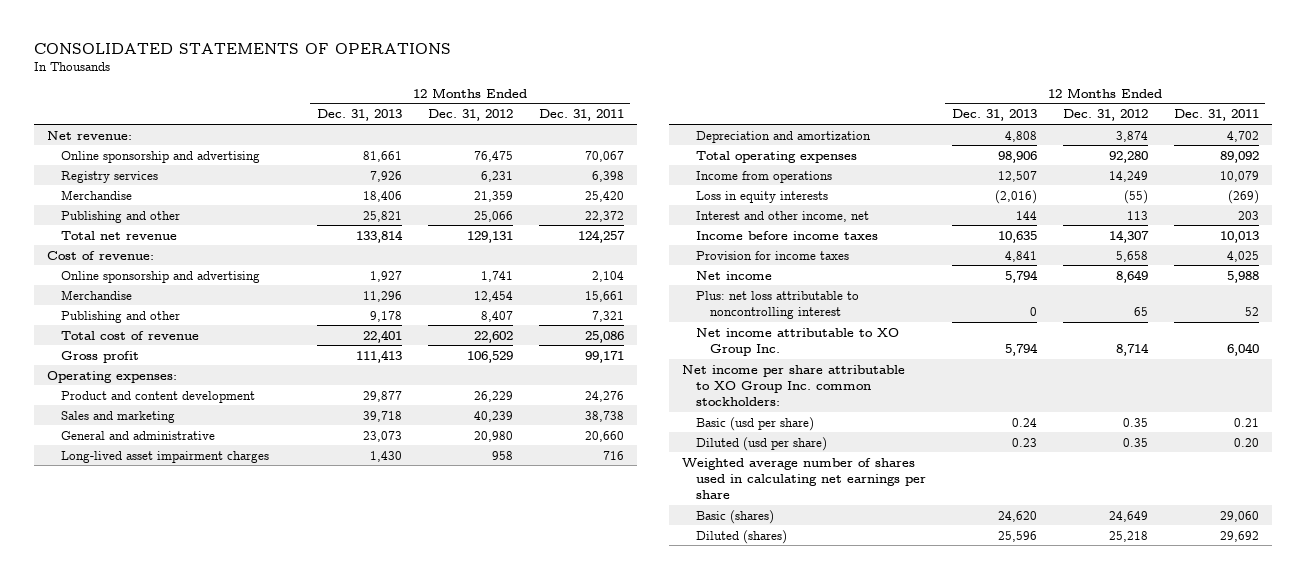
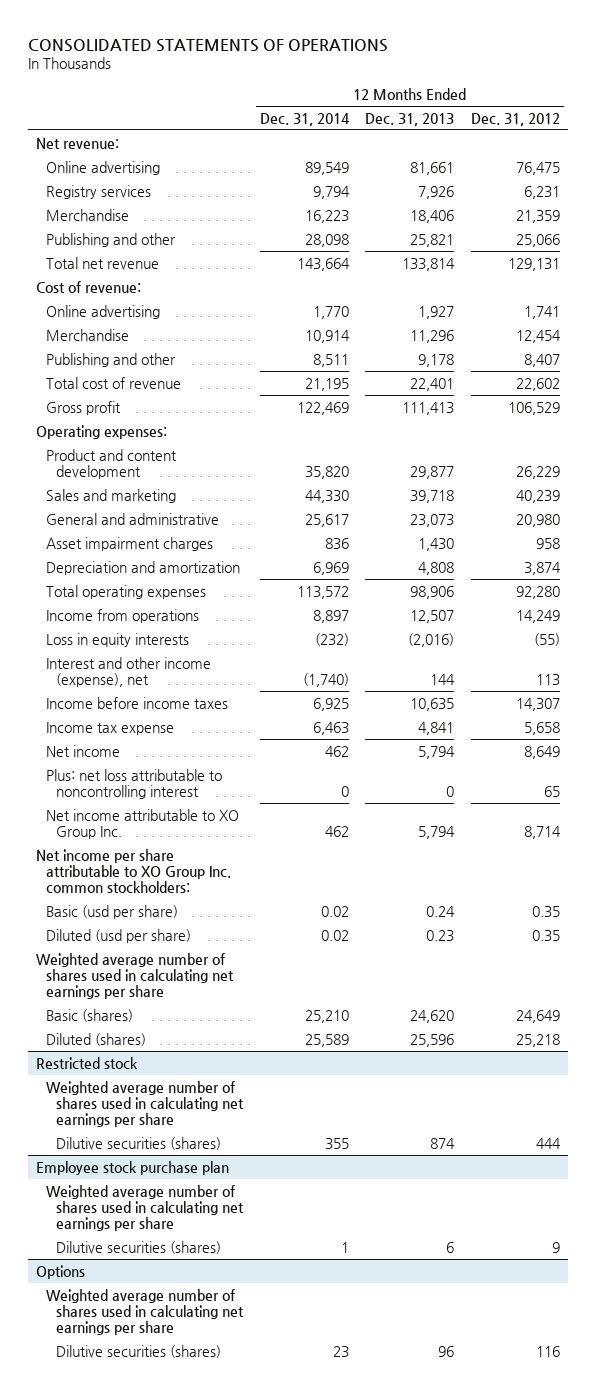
- | 12 Months Ended Dec. 31, 2013 | 12 Months Ended Dec. 31, 2012 | 12 Months Ended Dec. 31, 2011
+ | 12 Months Ended Dec. 31, 2014 | 12 Months Ended Dec. 31, 2013 | 12 Months Ended Dec. 31, 2012
- Online sponsorship and advertising | 81,661 | 76,475 | 70,067
+ Online advertising | 89,549 | 81,661 | 76,475
- Online sponsorship and advertising | 1,927 | 1,741 | 2,104
+ Online advertising | 1,770 | 1,927 | 1,741
- Long-lived asset impairment charges | 1,430 | 958 | 716
+ Asset impairment charges | 836 | 1,430 | 958
- Interest and other income, net | 144 | 113 | 203
+ Interest and other income (expense), net | (1,740) | 144 | 113
- Provision for income taxes | 4,841 | 5,658 | 4,025
+ Income tax expense | 6,463 | 4,841 | 5,658
+ Restricted stock
+ Weighted average number of shares used in calculating net earnings per share
+ Dilutive securities (shares) | 355 | 874 | 444
+ Employee stock purchase plan
+ Weighted average number of shares used in calculating net earnings per share
+ Dilutive securities (shares) | 1 | 6 | 9
+ Options
+ Weighted average number of shares used in calculating net earnings per share
+ Dilutive securities (shares) | 23 | 96 | 116

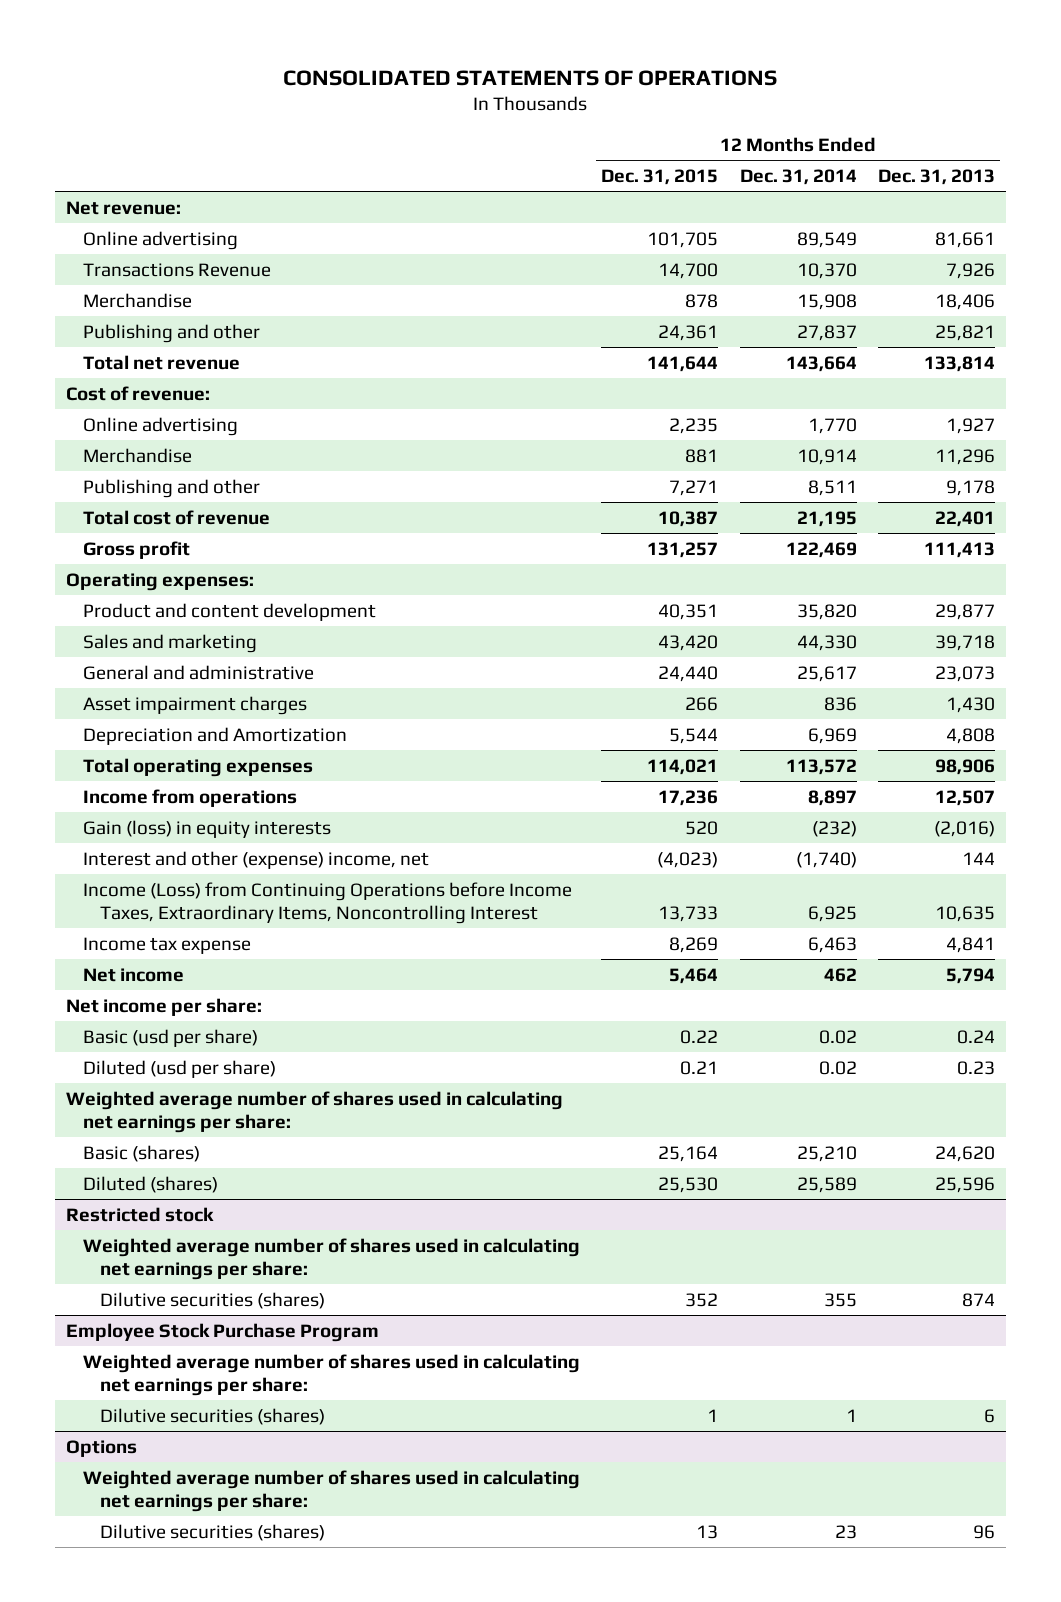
- | 12 Months Ended Dec. 31, 2014 | 12 Months Ended Dec. 31, 2013 | 12 Months Ended Dec. 31, 2012
+ | 12 Months Ended Dec. 31, 2015 | 12 Months Ended Dec. 31, 2014 | 12 Months Ended Dec. 31, 2013
- Registry services | 9,794 | 7,926 | 6,231
- Merchandise | 16,223 | 18,406 | 21,359
- Publishing and other | 28,098 | 25,821 | 25,066
+ Transactions Revenue | 14,700 | 10,370 | 7,926
+ Merchandise | 878 | 15,908 | 18,406
+ Publishing and other | 24,361 | 27,837 | 25,821
- Depreciation and amortization | 6,969 | 4,808 | 3,874
+ Depreciation and Amortization | 5,544 | 6,969 | 4,808
- Loss in equity interests | (232) | (2,016) | (55)
- Interest and other income (expense), net | (1,740) | 144 | 113
- Income before income taxes | 6,925 | 10,635 | 14,307
+ Gain (loss) in equity interests | 520 | (232) | (2,016)
+ Interest and other (expense) income, net | (4,023) | (1,740) | 144
+ Income (Loss) from Continuing Operations before Income Taxes, Extraordinary Items, Noncontrolling Interest | 13,733 | 6,925 | 10,635
- Plus: net loss attributable to noncontrolling interest | 0 | 0 | 65
- Net income attributable to XO Group Inc. | 462 | 5,794 | 8,714
- Net income per share attributable to XO Group Inc. common stockholders:
+ Net income per share:
- Weighted average number of shares used in calculating net earnings per share
+ Weighted average number of shares used in calculating net earnings per share:
@ Restricted stock
- Weighted average number of shares used in calculating net earnings per share
+ Weighted average number of shares used in calculating net earnings per share:
- Employee stock purchase plan
- Weighted average number of shares used in calculating net earnings per share
+ Employee Stock Purchase Program
+ Weighted average number of shares used in calculating net earnings per share:
@ Options
- Weighted average number of shares used in calculating net earnings per share
+ Weighted average number of shares used in calculating net earnings per share:

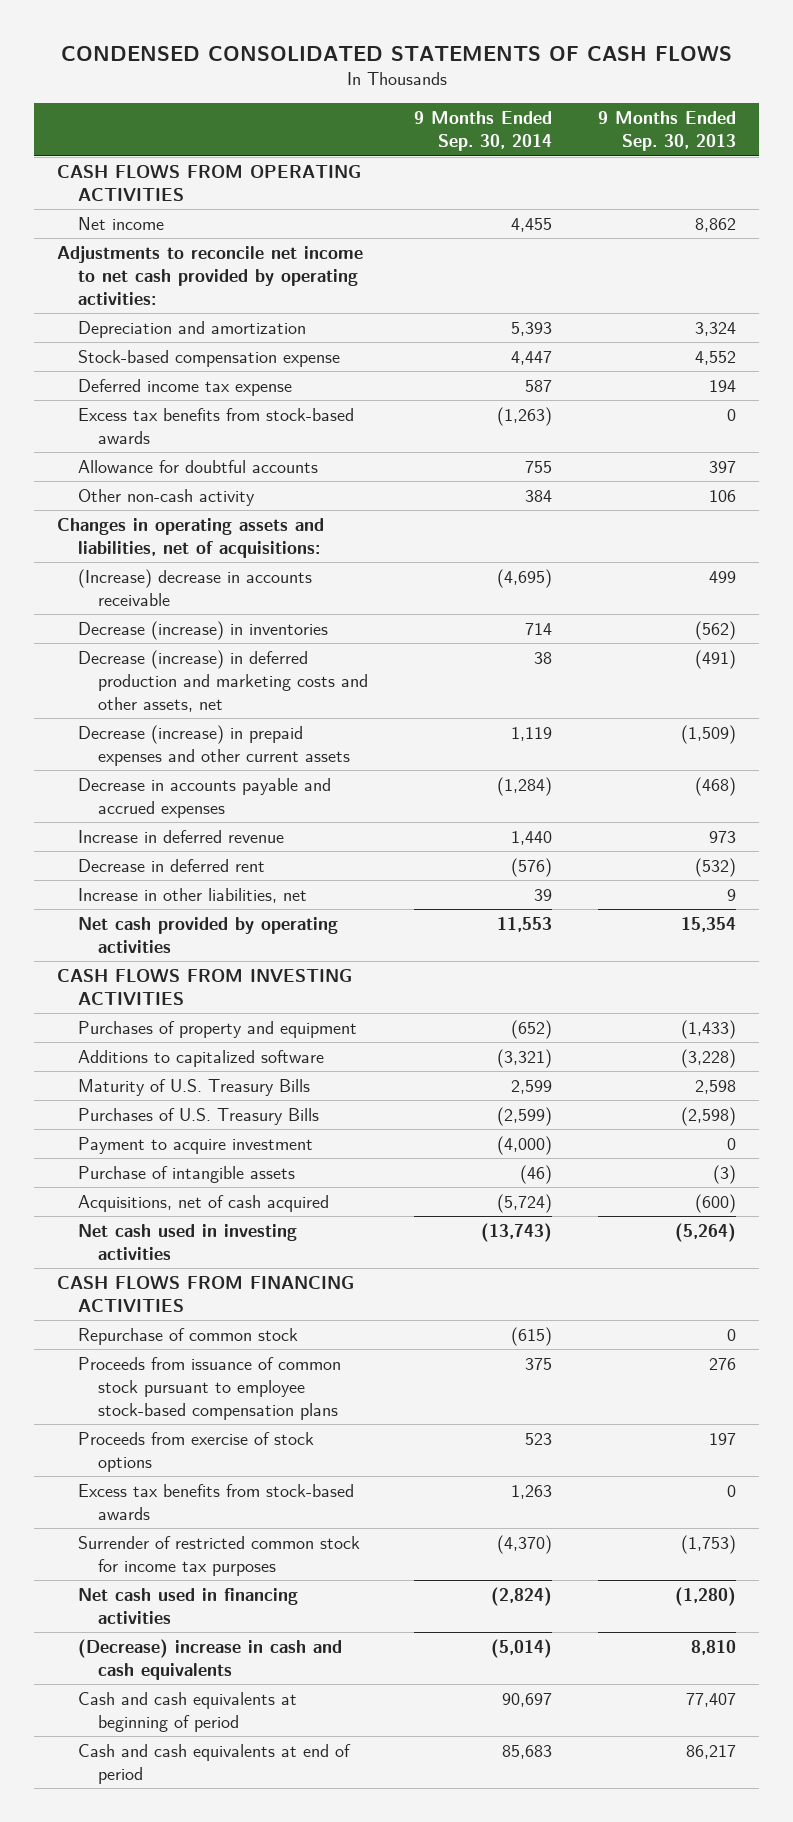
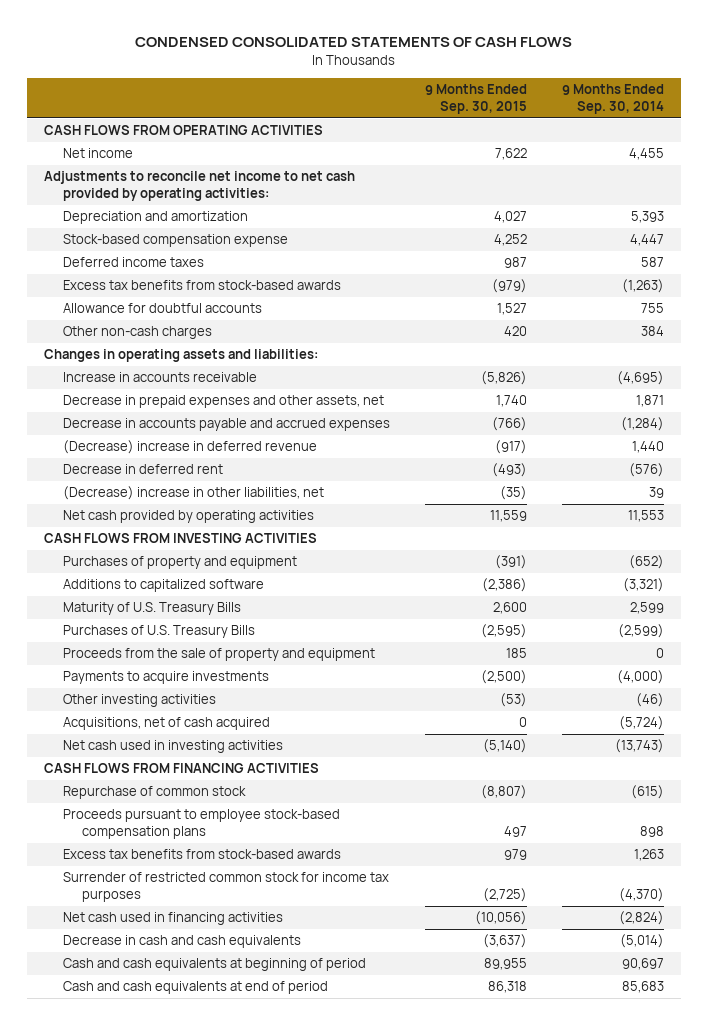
- | 9 Months Ended Sep. 30, 2014 | 9 Months Ended Sep. 30, 2013
+ | 9 Months Ended Sep. 30, 2015 | 9 Months Ended Sep. 30, 2014
- Deferred income tax expense | 587 | 194
+ Deferred income taxes | 987 | 587
- Other non-cash activity | 384 | 106
- Changes in operating assets and liabilities, net of acquisitions:
- (Increase) decrease in accounts receivable | (4,695) | 499
- Decrease (increase) in inventories | 714 | (562)
- Decrease (increase) in deferred production and marketing costs and other assets, net | 38 | (491)
- Decrease (increase) in prepaid expenses and other current assets | 1,119 | (1,509)
+ Other non-cash charges | 420 | 384
+ Changes in operating assets and liabilities:
+ Increase in accounts receivable | (5,826) | (4,695)
+ Decrease in prepaid expenses and other assets, net | 1,740 | 1,871
- Increase in deferred revenue | 1,440 | 973
+ (Decrease) increase in deferred revenue | (917) | 1,440
- Increase in other liabilities, net | 39 | 9
+ (Decrease) increase in other liabilities, net | (35) | 39
- Payment to acquire investment | (4,000) | 0
- Purchase of intangible assets | (46) | (3)
+ Proceeds from the sale of property and equipment | 185 | 0
+ Payments to acquire investments | (2,500) | (4,000)
+ Other investing activities | (53) | (46)
- Proceeds from issuance of common stock pursuant to employee stock-based compensation plans | 375 | 276
- Proceeds from exercise of stock options | 523 | 197
+ Proceeds pursuant to employee stock-based compensation plans | 497 | 898
- (Decrease) increase in cash and cash equivalents | (5,014) | 8,810
+ Decrease in cash and cash equivalents | (3,637) | (5,014)

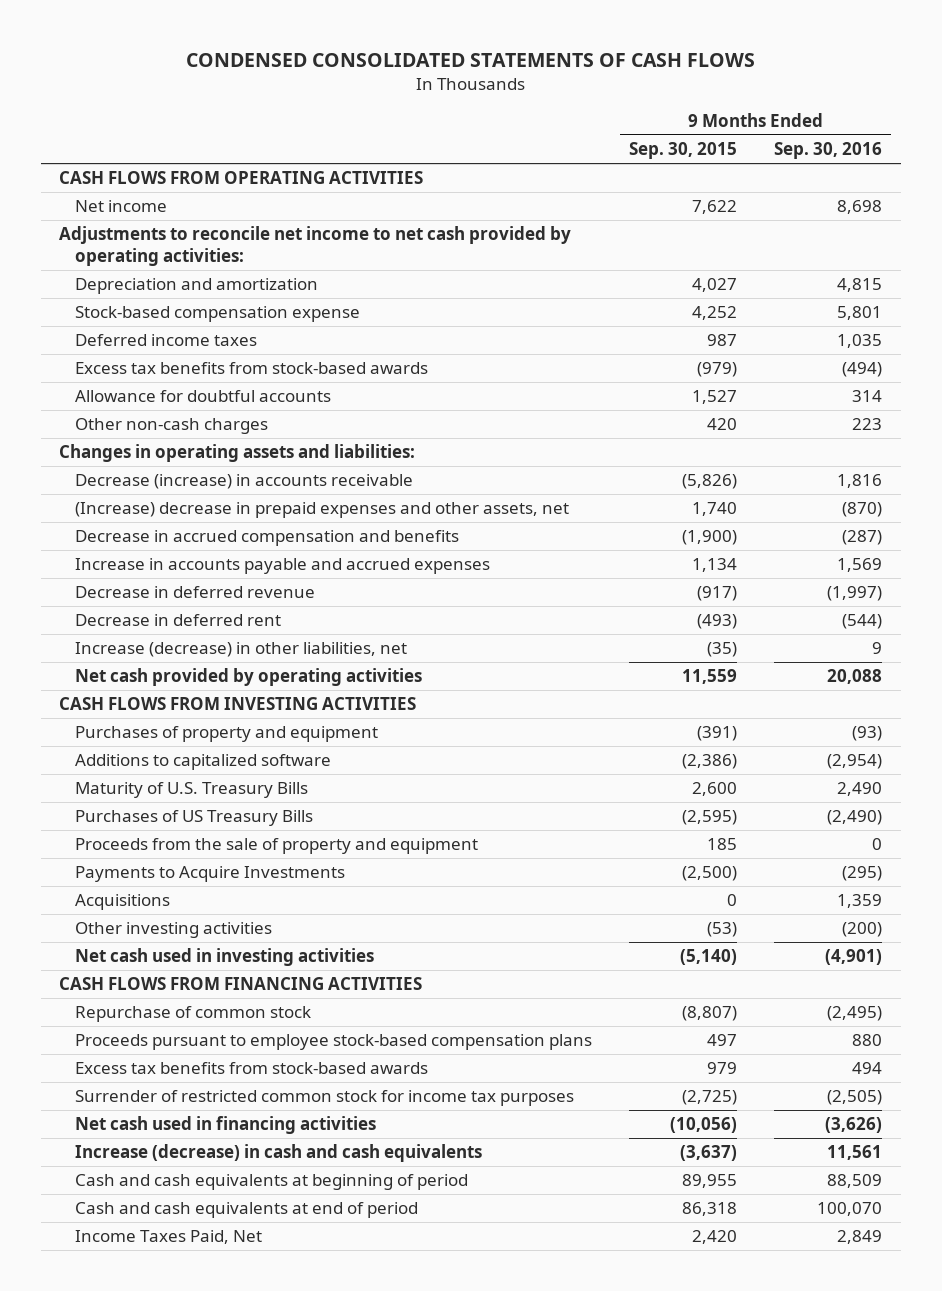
- | 9 Months Ended Sep. 30, 2015 | 9 Months Ended Sep. 30, 2014
+ | 9 Months Ended Sep. 30, 2015 | 9 Months Ended Sep. 30, 2016
- Increase in accounts receivable | (5,826) | (4,695)
- Decrease in prepaid expenses and other assets, net | 1,740 | 1,871
- Decrease in accounts payable and accrued expenses | (766) | (1,284)
- (Decrease) increase in deferred revenue | (917) | 1,440
+ Decrease (increase) in accounts receivable | (5,826) | 1,816
+ (Increase) decrease in prepaid expenses and other assets, net | 1,740 | (870)
+ Decrease in accrued compensation and benefits | (1,900) | (287)
+ Increase in accounts payable and accrued expenses | 1,134 | 1,569
+ Decrease in deferred revenue | (917) | (1,997)
- (Decrease) increase in other liabilities, net | (35) | 39
+ Increase (decrease) in other liabilities, net | (35) | 9
- Purchases of U.S. Treasury Bills | (2,595) | (2,599)
+ Purchases of US Treasury Bills | (2,595) | (2,490)
- Payments to acquire investments | (2,500) | (4,000)
+ Payments to Acquire Investments | (2,500) | (295)
+ Acquisitions | 0 | 1,359
- Acquisitions, net of cash acquired | 0 | (5,724)
- Decrease in cash and cash equivalents | (3,637) | (5,014)
+ Increase (decrease) in cash and cash equivalents | (3,637) | 11,561
+ Income Taxes Paid, Net | 2,420 | 2,849

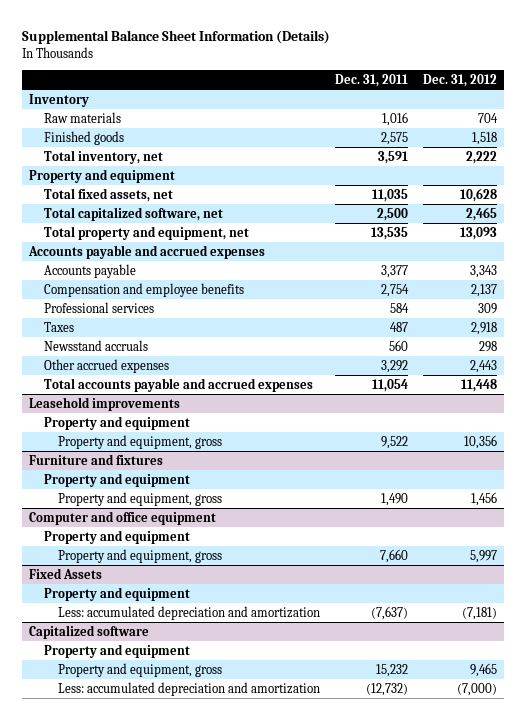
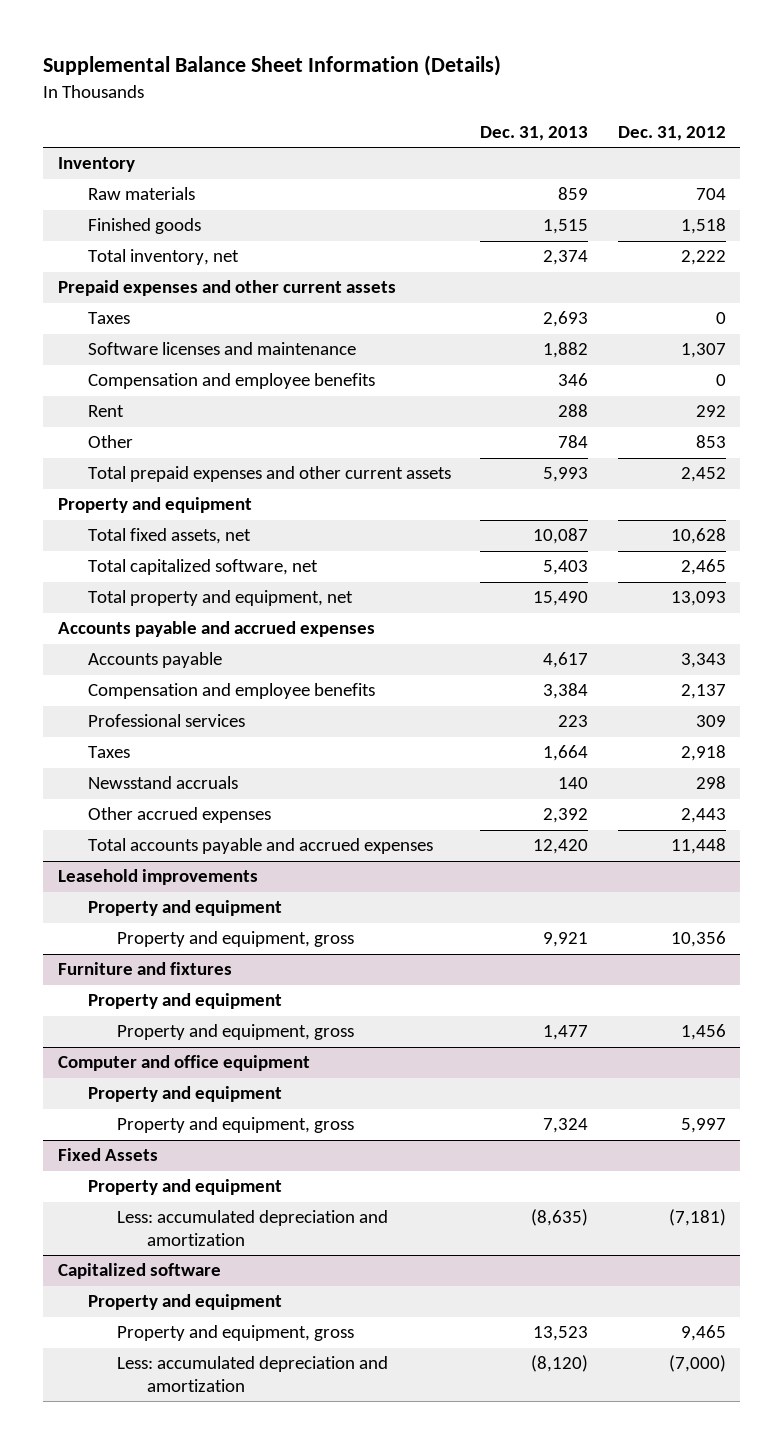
- | Dec. 31, 2011 | Dec. 31, 2012
+ | Dec. 31, 2013 | Dec. 31, 2012
+ Prepaid expenses and other current assets
+ Taxes | 2,693 | 0
+ Software licenses and maintenance | 1,882 | 1,307
+ Compensation and employee benefits | 346 | 0
+ Rent | 288 | 292
+ Other | 784 | 853
+ Total prepaid expenses and other current assets | 5,993 | 2,452

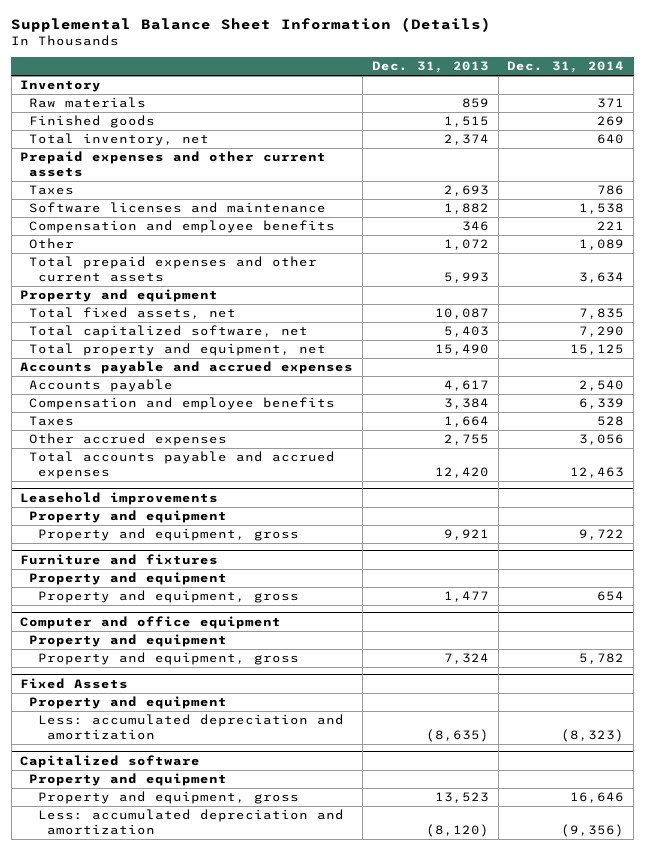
- | Dec. 31, 2013 | Dec. 31, 2012
+ | Dec. 31, 2013 | Dec. 31, 2014
- Rent | 288 | 292
- Other | 784 | 853
+ Other | 1,072 | 1,089
- Professional services | 223 | 309
- Newsstand accruals | 140 | 298
- Other accrued expenses | 2,392 | 2,443
+ Other accrued expenses | 2,755 | 3,056

